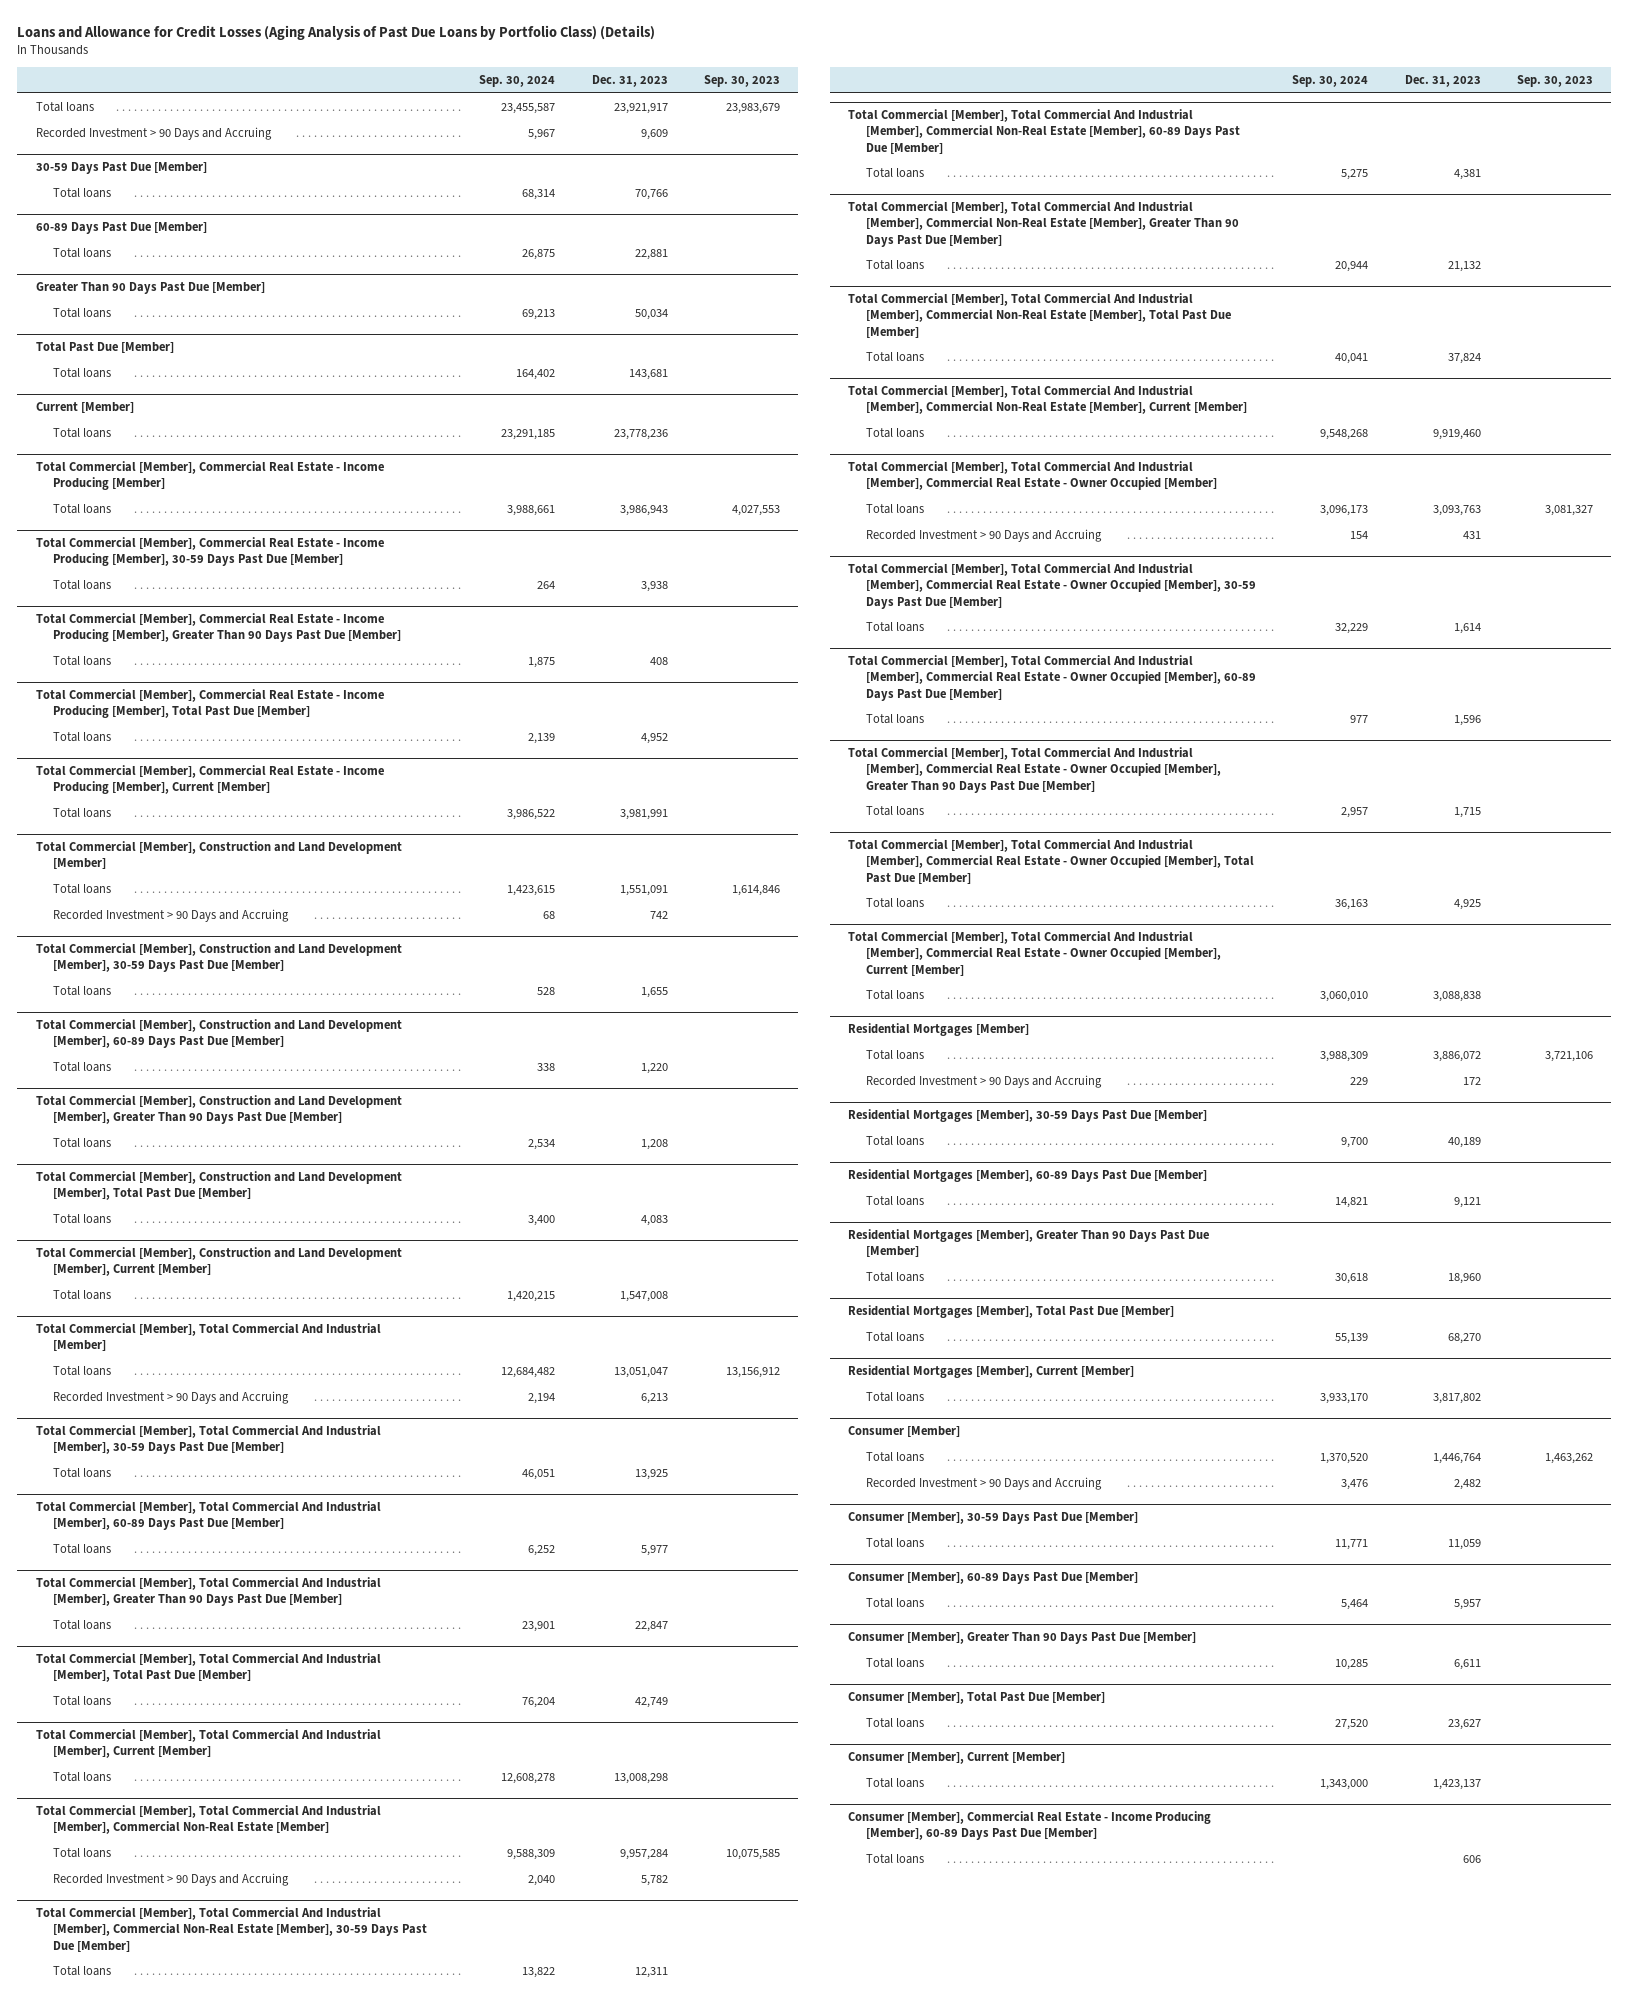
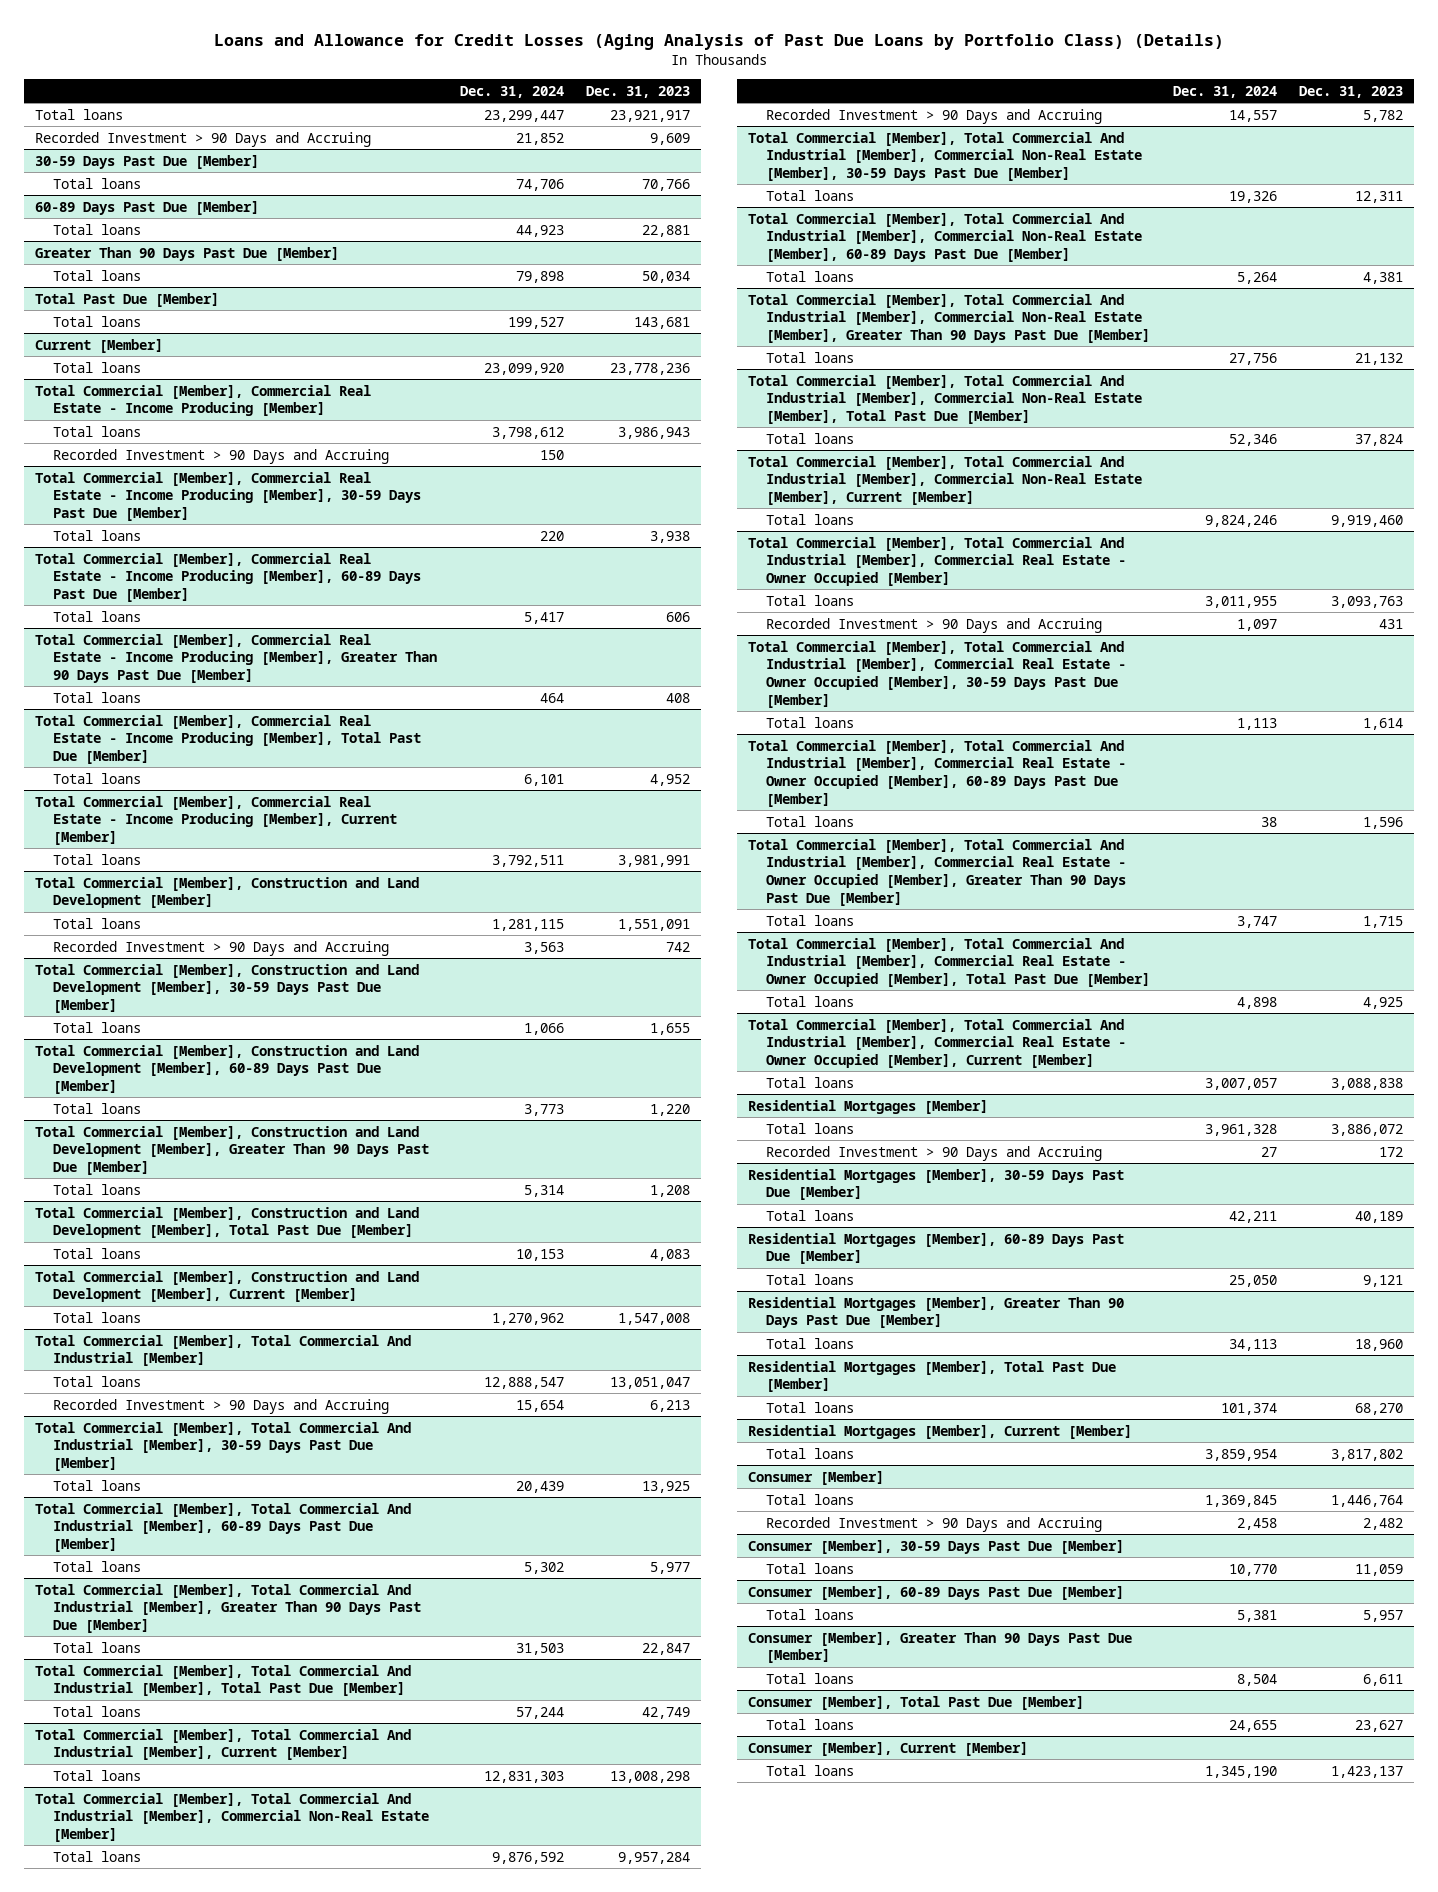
- | Sep. 30, 2024 | Dec. 31, 2023 | Sep. 30, 2023
+ | Dec. 31, 2024 | Dec. 31, 2023
@ Total Commercial [Member], Commercial Real Estate - Income Producing [Member]
+ Recorded Investment > 90 Days and Accruing | 150 |
+ Total Commercial [Member], Commercial Real Estate - Income Producing [Member], 60-89 Days Past Due [Member]
+ Total loans | 5,417 | 606
- Consumer [Member], Commercial Real Estate - Income Producing [Member], 60-89 Days Past Due [Member]
- Total loans | | 606 |

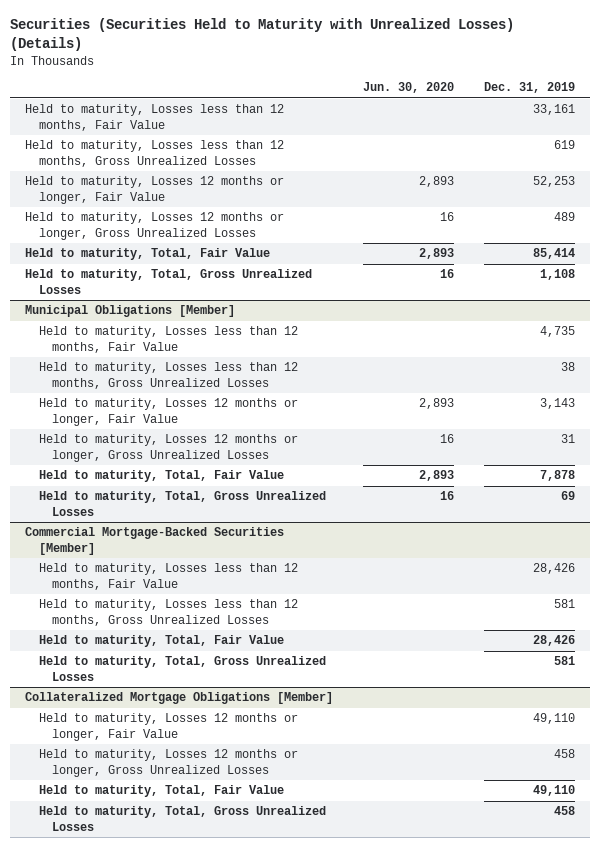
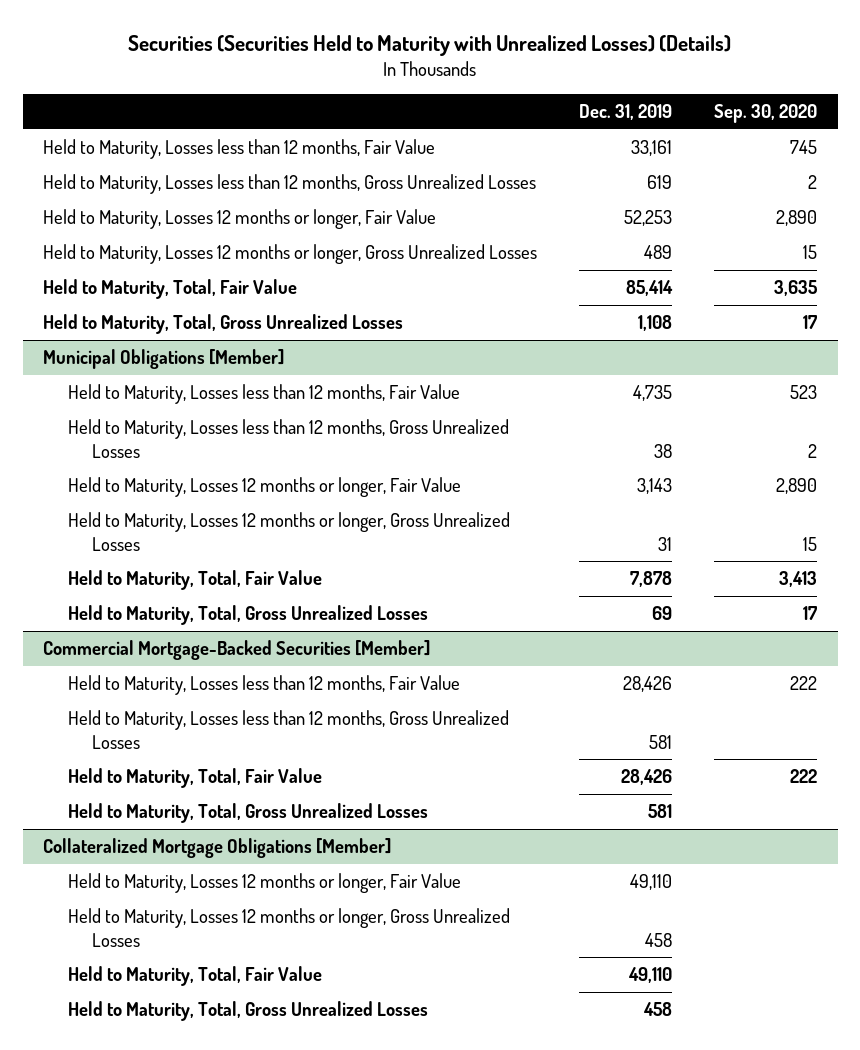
- | Jun. 30, 2020 | Dec. 31, 2019
+ | Dec. 31, 2019 | Sep. 30, 2020
- Held to maturity, Losses less than 12 months, Fair Value | | 33,161
- Held to maturity, Losses less than 12 months, Gross Unrealized Losses | | 619
- Held to maturity, Losses 12 months or longer, Fair Value | 2,893 | 52,253
- Held to maturity, Losses 12 months or longer, Gross Unrealized Losses | 16 | 489
- Held to maturity, Total, Fair Value | 2,893 | 85,414
- Held to maturity, Total, Gross Unrealized Losses | 16 | 1,108
+ Held to Maturity, Losses less than 12 months, Fair Value | 33,161 | 745
+ Held to Maturity, Losses less than 12 months, Gross Unrealized Losses | 619 | 2
+ Held to Maturity, Losses 12 months or longer, Fair Value | 52,253 | 2,890
+ Held to Maturity, Losses 12 months or longer, Gross Unrealized Losses | 489 | 15
+ Held to Maturity, Total, Fair Value | 85,414 | 3,635
+ Held to Maturity, Total, Gross Unrealized Losses | 1,108 | 17
@ Municipal Obligations [Member]
- Held to maturity, Losses less than 12 months, Fair Value | | 4,735
- Held to maturity, Losses less than 12 months, Gross Unrealized Losses | | 38
- Held to maturity, Losses 12 months or longer, Fair Value | 2,893 | 3,143
- Held to maturity, Losses 12 months or longer, Gross Unrealized Losses | 16 | 31
- Held to maturity, Total, Fair Value | 2,893 | 7,878
- Held to maturity, Total, Gross Unrealized Losses | 16 | 69
+ Held to Maturity, Losses less than 12 months, Fair Value | 4,735 | 523
+ Held to Maturity, Losses less than 12 months, Gross Unrealized Losses | 38 | 2
+ Held to Maturity, Losses 12 months or longer, Fair Value | 3,143 | 2,890
+ Held to Maturity, Losses 12 months or longer, Gross Unrealized Losses | 31 | 15
+ Held to Maturity, Total, Fair Value | 7,878 | 3,413
+ Held to Maturity, Total, Gross Unrealized Losses | 69 | 17
@ Commercial Mortgage-Backed Securities [Member]
- Held to maturity, Losses less than 12 months, Fair Value | | 28,426
- Held to maturity, Losses less than 12 months, Gross Unrealized Losses | | 581
- Held to maturity, Total, Fair Value | | 28,426
- Held to maturity, Total, Gross Unrealized Losses | | 581
+ Held to Maturity, Losses less than 12 months, Fair Value | 28,426 | 222
+ Held to Maturity, Losses less than 12 months, Gross Unrealized Losses | 581 |
+ Held to Maturity, Total, Fair Value | 28,426 | 222
+ Held to Maturity, Total, Gross Unrealized Losses | 581 |
@ Collateralized Mortgage Obligations [Member]
- Held to maturity, Losses 12 months or longer, Fair Value | | 49,110
- Held to maturity, Losses 12 months or longer, Gross Unrealized Losses | | 458
- Held to maturity, Total, Fair Value | | 49,110
- Held to maturity, Total, Gross Unrealized Losses | | 458
+ Held to Maturity, Losses 12 months or longer, Fair Value | 49,110 |
+ Held to Maturity, Losses 12 months or longer, Gross Unrealized Losses | 458 |
+ Held to Maturity, Total, Fair Value | 49,110 |
+ Held to Maturity, Total, Gross Unrealized Losses | 458 |

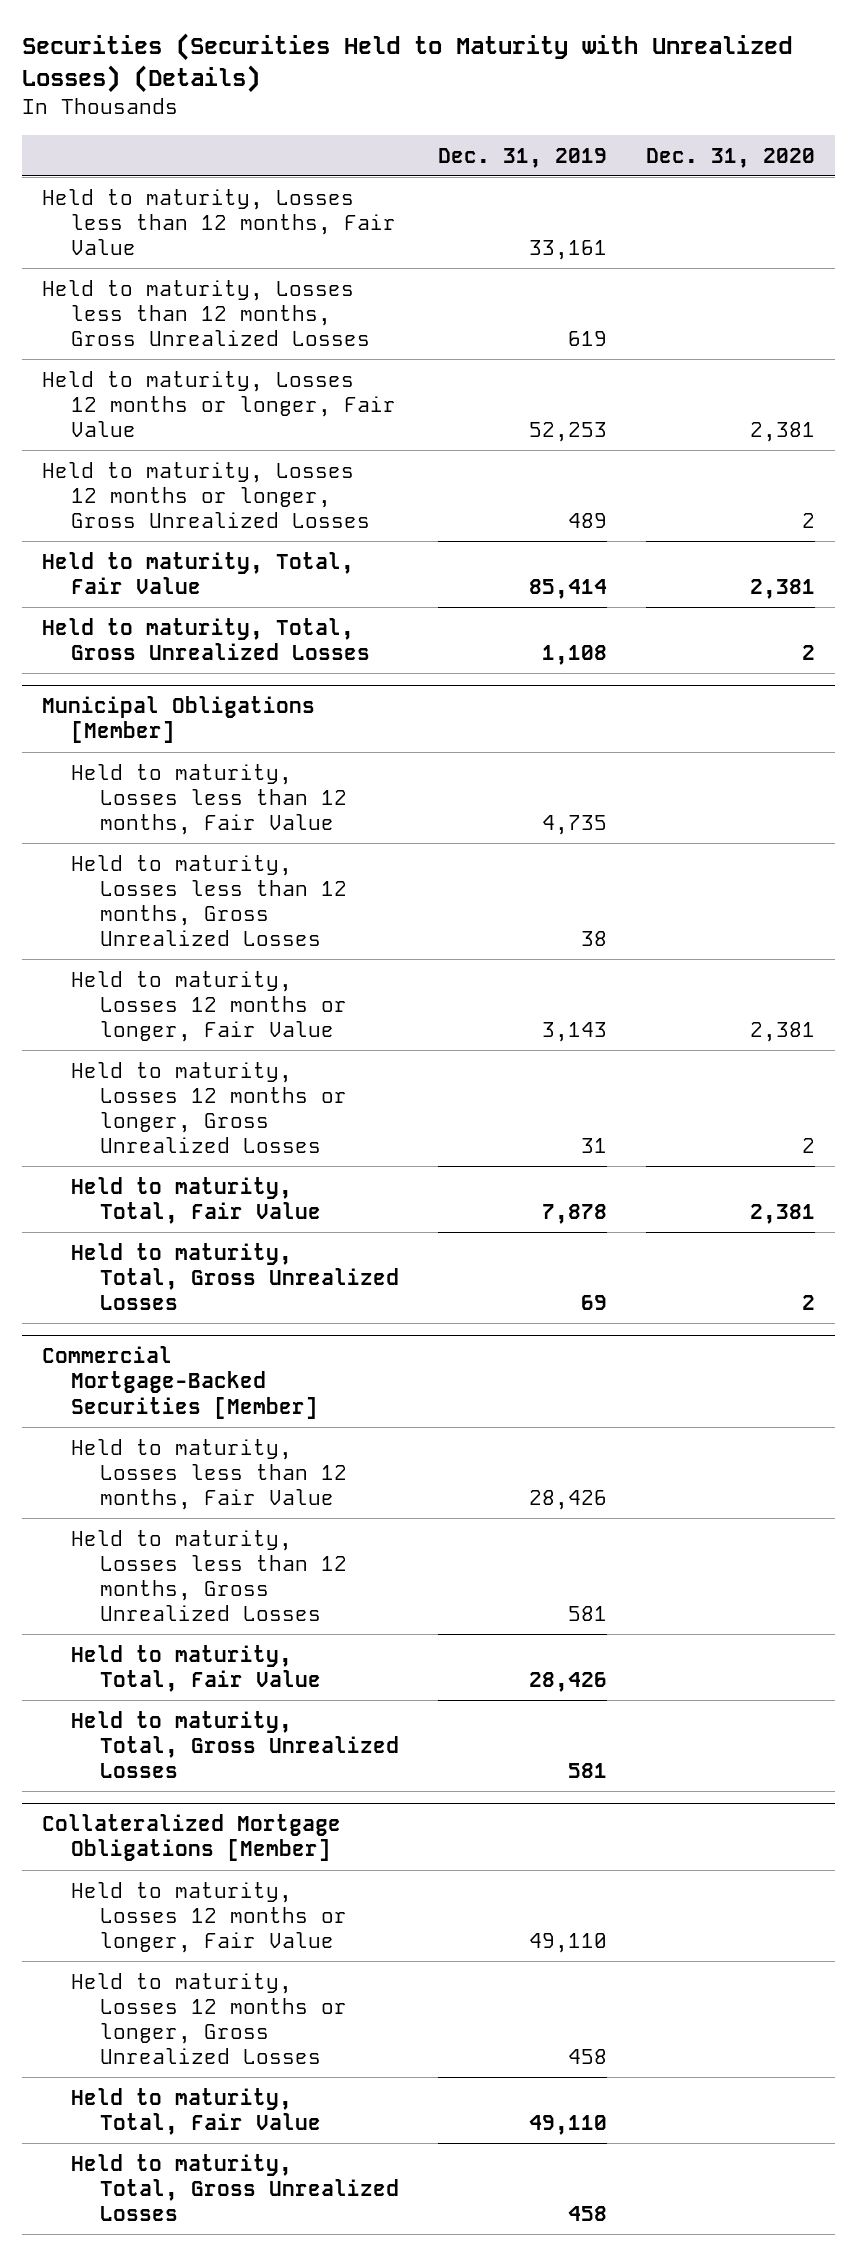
- | Dec. 31, 2019 | Sep. 30, 2020
+ | Dec. 31, 2019 | Dec. 31, 2020
- Held to Maturity, Losses less than 12 months, Fair Value | 33,161 | 745
- Held to Maturity, Losses less than 12 months, Gross Unrealized Losses | 619 | 2
- Held to Maturity, Losses 12 months or longer, Fair Value | 52,253 | 2,890
- Held to Maturity, Losses 12 months or longer, Gross Unrealized Losses | 489 | 15
- Held to Maturity, Total, Fair Value | 85,414 | 3,635
- Held to Maturity, Total, Gross Unrealized Losses | 1,108 | 17
+ Held to maturity, Losses less than 12 months, Fair Value | 33,161 |
+ Held to maturity, Losses less than 12 months, Gross Unrealized Losses | 619 |
+ Held to maturity, Losses 12 months or longer, Fair Value | 52,253 | 2,381
+ Held to maturity, Losses 12 months or longer, Gross Unrealized Losses | 489 | 2
+ Held to maturity, Total, Fair Value | 85,414 | 2,381
+ Held to maturity, Total, Gross Unrealized Losses | 1,108 | 2
@ Municipal Obligations [Member]
- Held to Maturity, Losses less than 12 months, Fair Value | 4,735 | 523
- Held to Maturity, Losses less than 12 months, Gross Unrealized Losses | 38 | 2
- Held to Maturity, Losses 12 months or longer, Fair Value | 3,143 | 2,890
- Held to Maturity, Losses 12 months or longer, Gross Unrealized Losses | 31 | 15
- Held to Maturity, Total, Fair Value | 7,878 | 3,413
- Held to Maturity, Total, Gross Unrealized Losses | 69 | 17
+ Held to maturity, Losses less than 12 months, Fair Value | 4,735 |
+ Held to maturity, Losses less than 12 months, Gross Unrealized Losses | 38 |
+ Held to maturity, Losses 12 months or longer, Fair Value | 3,143 | 2,381
+ Held to maturity, Losses 12 months or longer, Gross Unrealized Losses | 31 | 2
+ Held to maturity, Total, Fair Value | 7,878 | 2,381
+ Held to maturity, Total, Gross Unrealized Losses | 69 | 2
@ Commercial Mortgage-Backed Securities [Member]
- Held to Maturity, Losses less than 12 months, Fair Value | 28,426 | 222
- Held to Maturity, Losses less than 12 months, Gross Unrealized Losses | 581 |
- Held to Maturity, Total, Fair Value | 28,426 | 222
- Held to Maturity, Total, Gross Unrealized Losses | 581 |
+ Held to maturity, Losses less than 12 months, Fair Value | 28,426 |
+ Held to maturity, Losses less than 12 months, Gross Unrealized Losses | 581 |
+ Held to maturity, Total, Fair Value | 28,426 |
+ Held to maturity, Total, Gross Unrealized Losses | 581 |
@ Collateralized Mortgage Obligations [Member]
- Held to Maturity, Losses 12 months or longer, Fair Value | 49,110 |
- Held to Maturity, Losses 12 months or longer, Gross Unrealized Losses | 458 |
- Held to Maturity, Total, Fair Value | 49,110 |
- Held to Maturity, Total, Gross Unrealized Losses | 458 |
+ Held to maturity, Losses 12 months or longer, Fair Value | 49,110 |
+ Held to maturity, Losses 12 months or longer, Gross Unrealized Losses | 458 |
+ Held to maturity, Total, Fair Value | 49,110 |
+ Held to maturity, Total, Gross Unrealized Losses | 458 |

